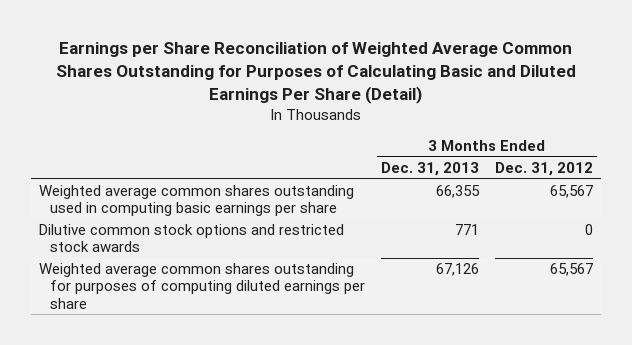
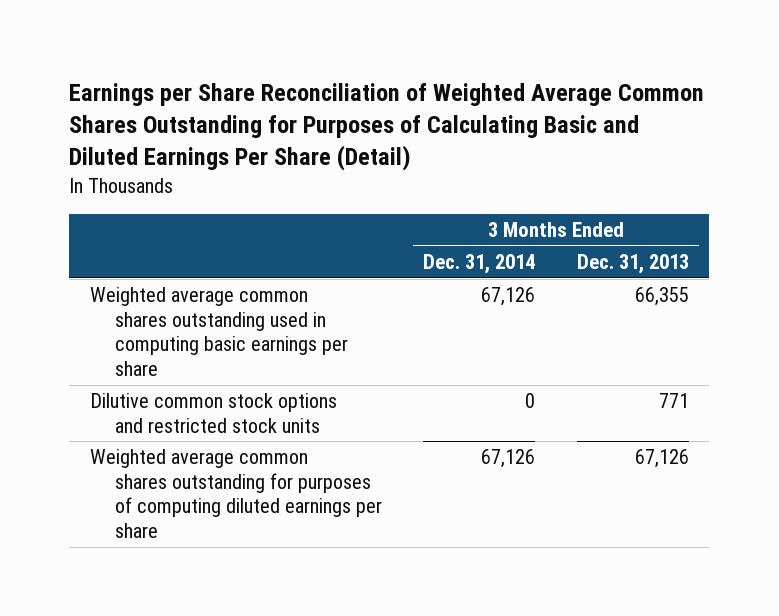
- | 3 Months Ended Dec. 31, 2013 | 3 Months Ended Dec. 31, 2012
+ | 3 Months Ended Dec. 31, 2014 | 3 Months Ended Dec. 31, 2013
- Dilutive common stock options and restricted stock awards | 771 | 0
+ Dilutive common stock options and restricted stock units | 0 | 771

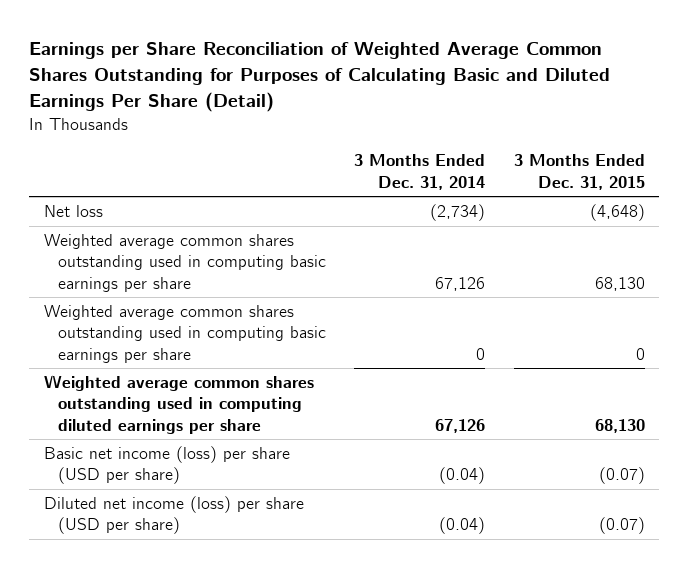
- | 3 Months Ended Dec. 31, 2014 | 3 Months Ended Dec. 31, 2013
+ | 3 Months Ended Dec. 31, 2014 | 3 Months Ended Dec. 31, 2015
+ Net loss | (2,734) | (4,648)
- Dilutive common stock options and restricted stock units | 0 | 771
- Weighted average common shares outstanding for purposes of computing diluted earnings per share | 67,126 | 67,126
+ Weighted average common shares outstanding used in computing basic earnings per share | 0 | 0
+ Weighted average common shares outstanding used in computing diluted earnings per share | 67,126 | 68,130
+ Basic net income (loss) per share (USD per share) | (0.04) | (0.07)
+ Diluted net income (loss) per share (USD per share) | (0.04) | (0.07)

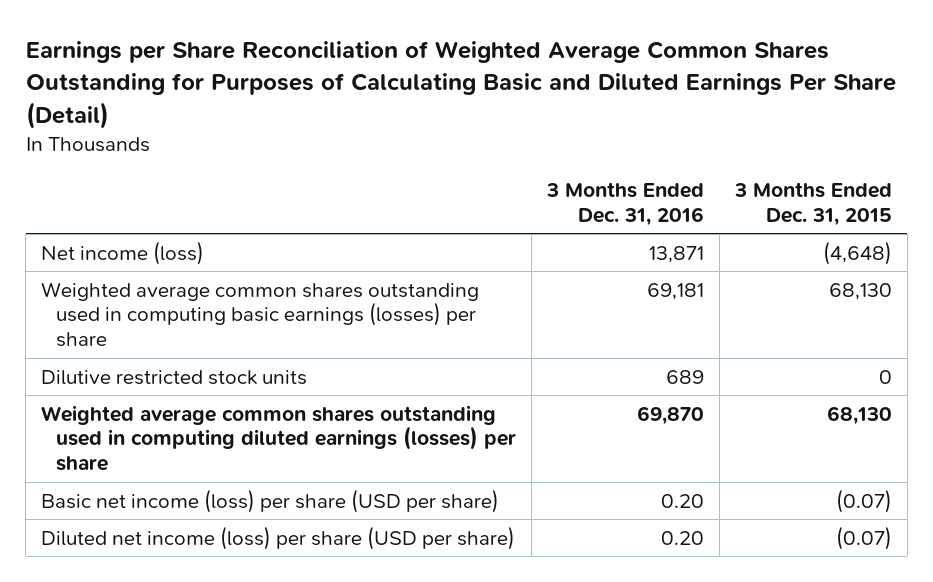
- | 3 Months Ended Dec. 31, 2014 | 3 Months Ended Dec. 31, 2015
+ | 3 Months Ended Dec. 31, 2016 | 3 Months Ended Dec. 31, 2015
- Net loss | (2,734) | (4,648)
- Weighted average common shares outstanding used in computing basic earnings per share | 67,126 | 68,130
- Weighted average common shares outstanding used in computing basic earnings per share | 0 | 0
- Weighted average common shares outstanding used in computing diluted earnings per share | 67,126 | 68,130
+ Net income (loss) | 13,871 | (4,648)
+ Weighted average common shares outstanding used in computing basic earnings (losses) per share | 69,181 | 68,130
+ Dilutive restricted stock units | 689 | 0
+ Weighted average common shares outstanding used in computing diluted earnings (losses) per share | 69,870 | 68,130

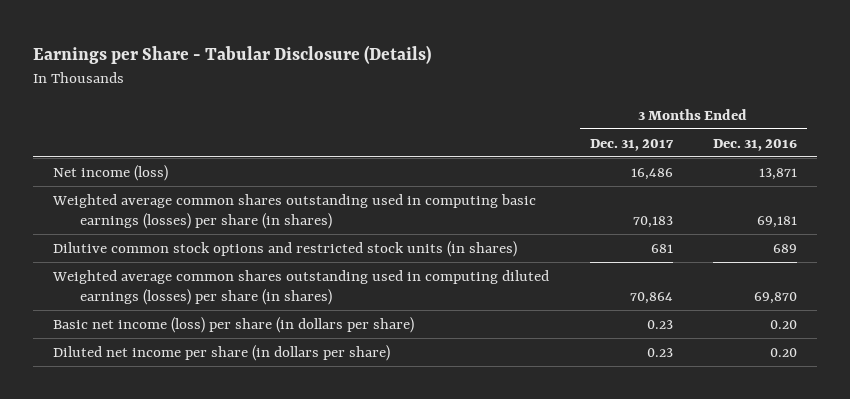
- Earnings per Share Reconciliation of Weighted Average Common Shares Outstanding for Purposes of Calculating Basic and Diluted Earnings Per Share (Detail)
+ Earnings per Share - Tabular Disclosure (Details)
- | 3 Months Ended Dec. 31, 2016 | 3 Months Ended Dec. 31, 2015
+ | 3 Months Ended Dec. 31, 2017 | 3 Months Ended Dec. 31, 2016
- Weighted average common shares outstanding used in computing basic earnings (losses) per share | 69,181 | 68,130
- Dilutive restricted stock units | 689 | 0
- Weighted average common shares outstanding used in computing diluted earnings (losses) per share | 69,870 | 68,130
- Basic net income (loss) per share (USD per share) | 0.20 | (0.07)
- Diluted net income (loss) per share (USD per share) | 0.20 | (0.07)
+ Weighted average common shares outstanding used in computing basic earnings (losses) per share (in shares) | 70,183 | 69,181
+ Dilutive common stock options and restricted stock units (in shares) | 681 | 689
+ Weighted average common shares outstanding used in computing diluted earnings (losses) per share (in shares) | 70,864 | 69,870
+ Basic net income (loss) per share (in dollars per share) | 0.23 | 0.20
+ Diluted net income per share (in dollars per share) | 0.23 | 0.20

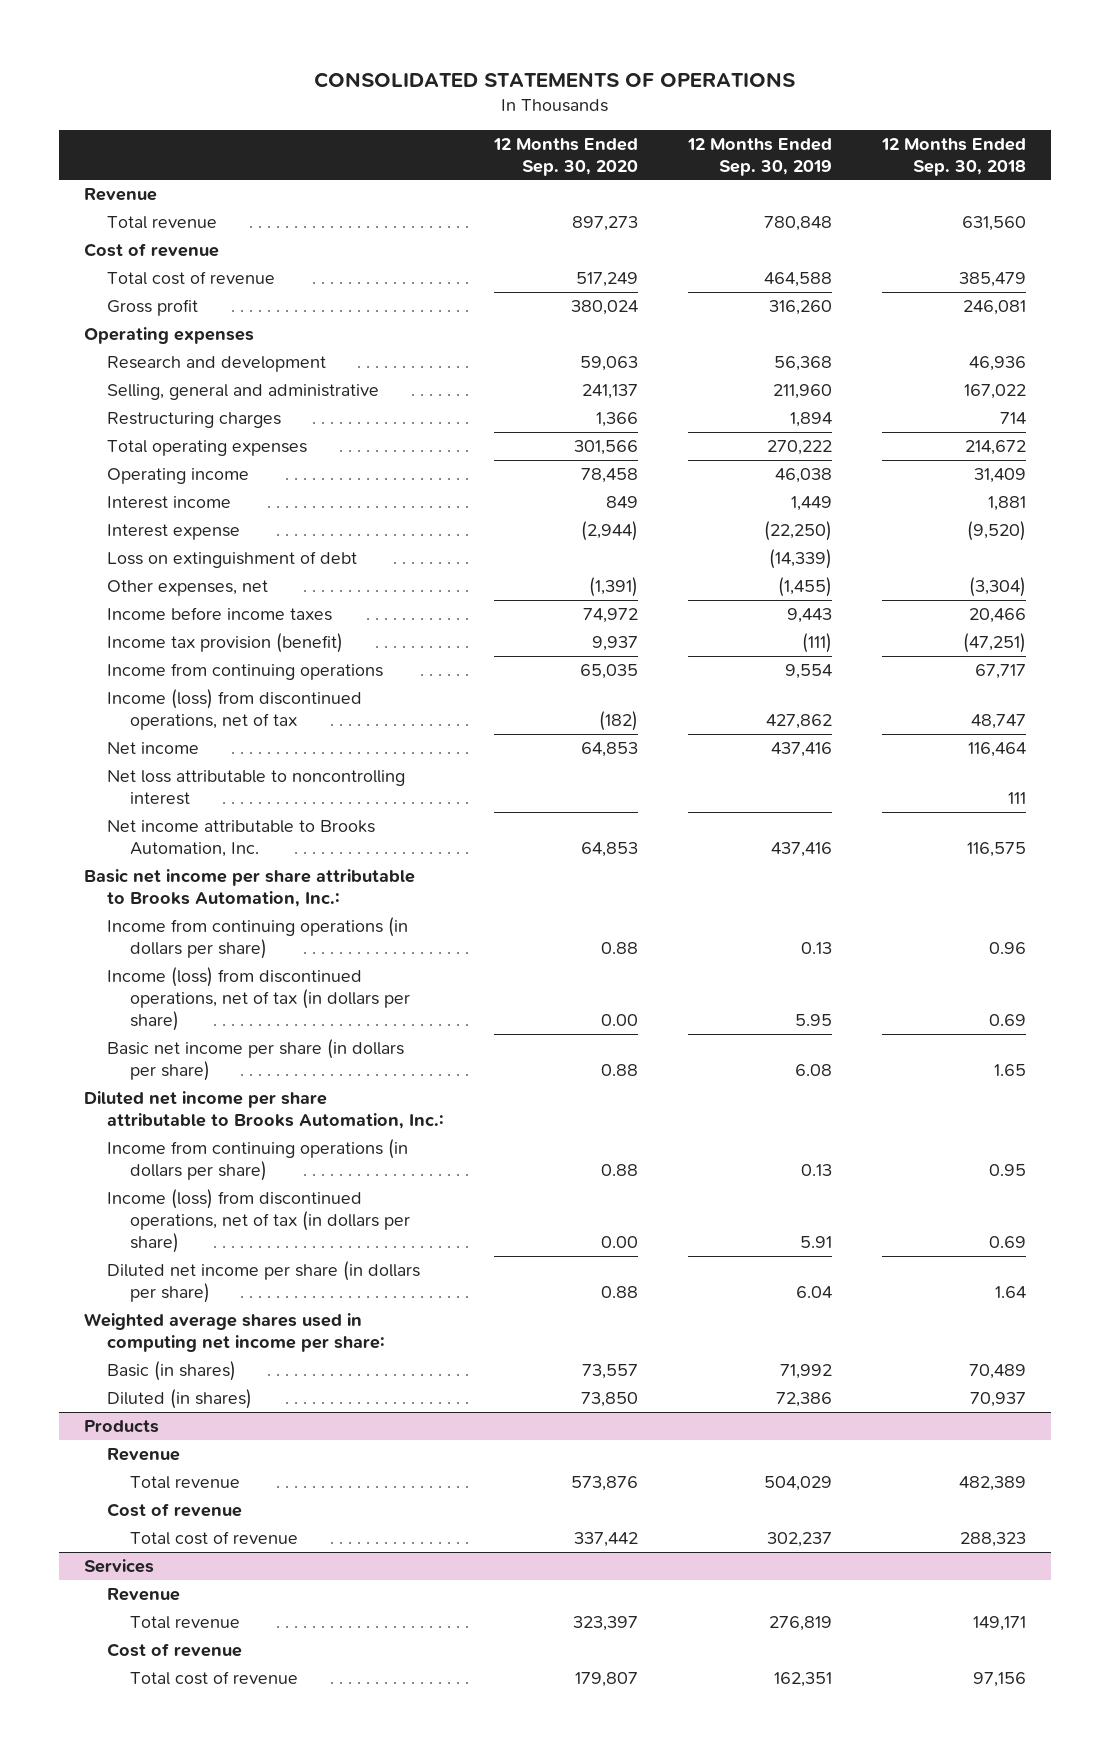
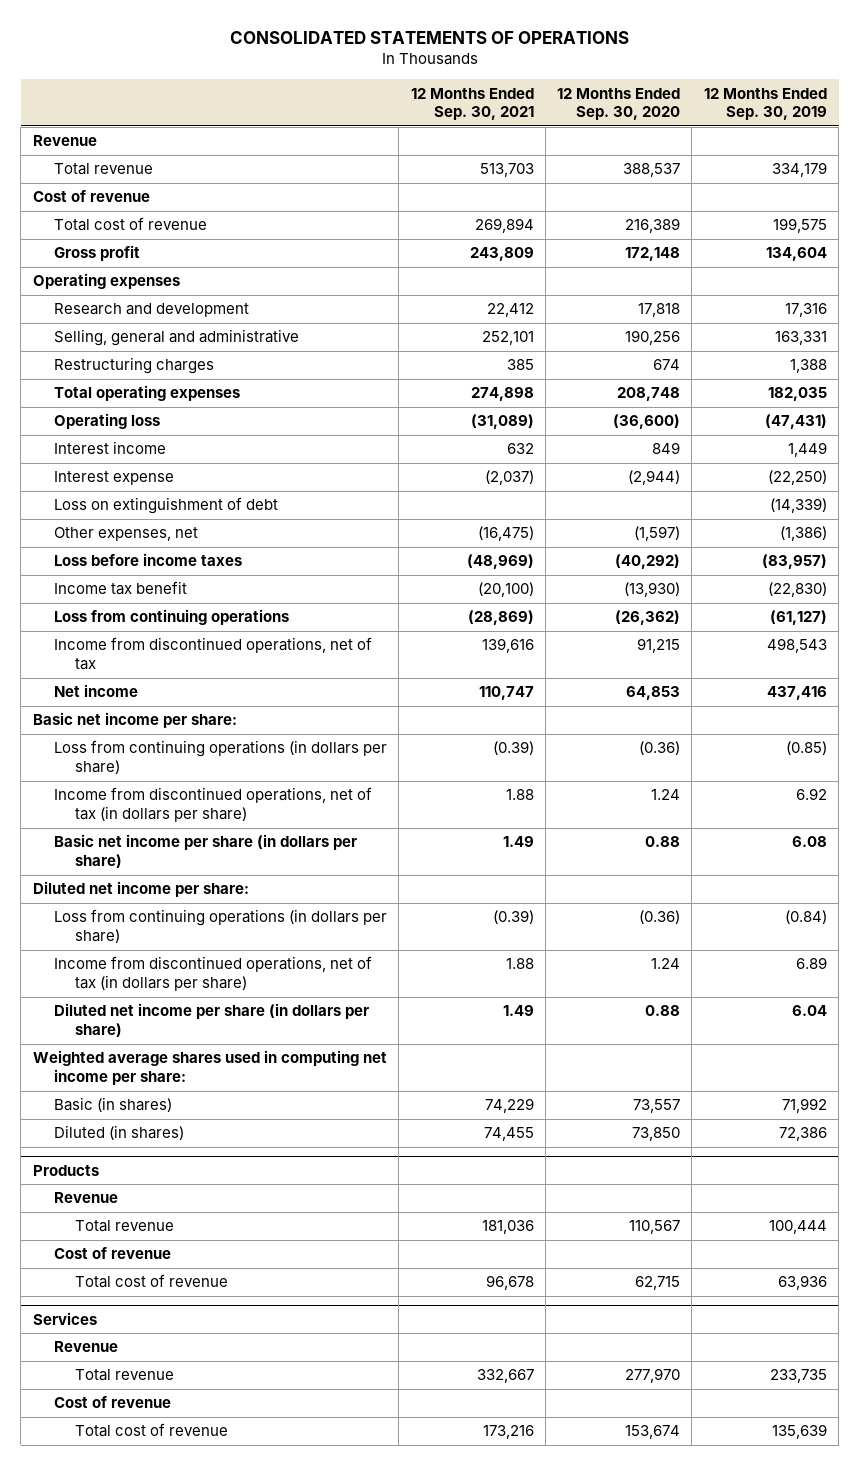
- | 12 Months Ended Sep. 30, 2020 | 12 Months Ended Sep. 30, 2019 | 12 Months Ended Sep. 30, 2018
+ | 12 Months Ended Sep. 30, 2021 | 12 Months Ended Sep. 30, 2020 | 12 Months Ended Sep. 30, 2019
- Total revenue | 897,273 | 780,848 | 631,560
+ Total revenue | 513,703 | 388,537 | 334,179
- Total cost of revenue | 517,249 | 464,588 | 385,479
- Gross profit | 380,024 | 316,260 | 246,081
+ Total cost of revenue | 269,894 | 216,389 | 199,575
+ Gross profit | 243,809 | 172,148 | 134,604
- Research and development | 59,063 | 56,368 | 46,936
- Selling, general and administrative | 241,137 | 211,960 | 167,022
- Restructuring charges | 1,366 | 1,894 | 714
- Total operating expenses | 301,566 | 270,222 | 214,672
- Operating income | 78,458 | 46,038 | 31,409
+ Research and development | 22,412 | 17,818 | 17,316
+ Selling, general and administrative | 252,101 | 190,256 | 163,331
+ Restructuring charges | 385 | 674 | 1,388
+ Total operating expenses | 274,898 | 208,748 | 182,035
+ Operating loss | (31,089) | (36,600) | (47,431)
- Other expenses, net | (1,391) | (1,455) | (3,304)
- Income before income taxes | 74,972 | 9,443 | 20,466
- Income tax provision (benefit) | 9,937 | (111) | (47,251)
- Income from continuing operations | 65,035 | 9,554 | 67,717
- Income (loss) from discontinued operations, net of tax | (182) | 427,862 | 48,747
+ Other expenses, net | (16,475) | (1,597) | (1,386)
+ Loss before income taxes | (48,969) | (40,292) | (83,957)
+ Income tax benefit | (20,100) | (13,930) | (22,830)
+ Loss from continuing operations | (28,869) | (26,362) | (61,127)
+ Income from discontinued operations, net of tax | 139,616 | 91,215 | 498,543
- Net loss attributable to noncontrolling interest | | | 111
- Net income attributable to Brooks Automation, Inc. | 64,853 | 437,416 | 116,575
- Basic net income per share attributable to Brooks Automation, Inc.:
- Income from continuing operations (in dollars per share) | 0.88 | 0.13 | 0.96
- Income (loss) from discontinued operations, net of tax (in dollars per share) | 0.00 | 5.95 | 0.69
+ Basic net income per share:
+ Loss from continuing operations (in dollars per share) | (0.39) | (0.36) | (0.85)
+ Income from discontinued operations, net of tax (in dollars per share) | 1.88 | 1.24 | 6.92
- Diluted net income per share attributable to Brooks Automation, Inc.:
- Income from continuing operations (in dollars per share) | 0.88 | 0.13 | 0.95
- Income (loss) from discontinued operations, net of tax (in dollars per share) | 0.00 | 5.91 | 0.69
+ Diluted net income per share:
+ Loss from continuing operations (in dollars per share) | (0.39) | (0.36) | (0.84)
+ Income from discontinued operations, net of tax (in dollars per share) | 1.88 | 1.24 | 6.89
@ Products
- Total revenue | 573,876 | 504,029 | 482,389
+ Total revenue | 181,036 | 110,567 | 100,444
- Total cost of revenue | 337,442 | 302,237 | 288,323
+ Total cost of revenue | 96,678 | 62,715 | 63,936
@ Services
- Total revenue | 323,397 | 276,819 | 149,171
+ Total revenue | 332,667 | 277,970 | 233,735
- Total cost of revenue | 179,807 | 162,351 | 97,156
+ Total cost of revenue | 173,216 | 153,674 | 135,639

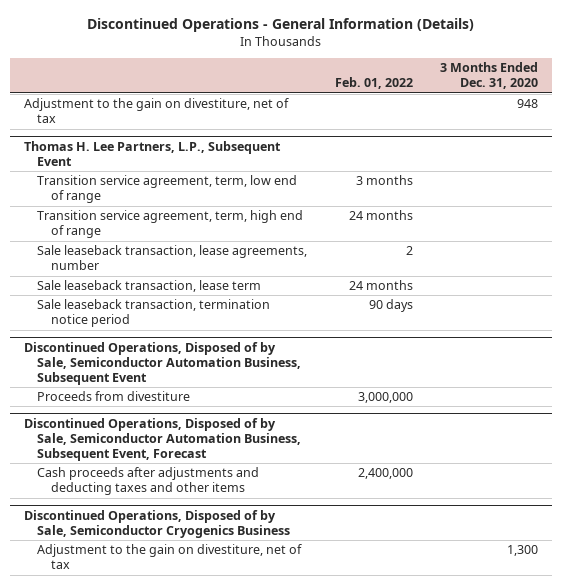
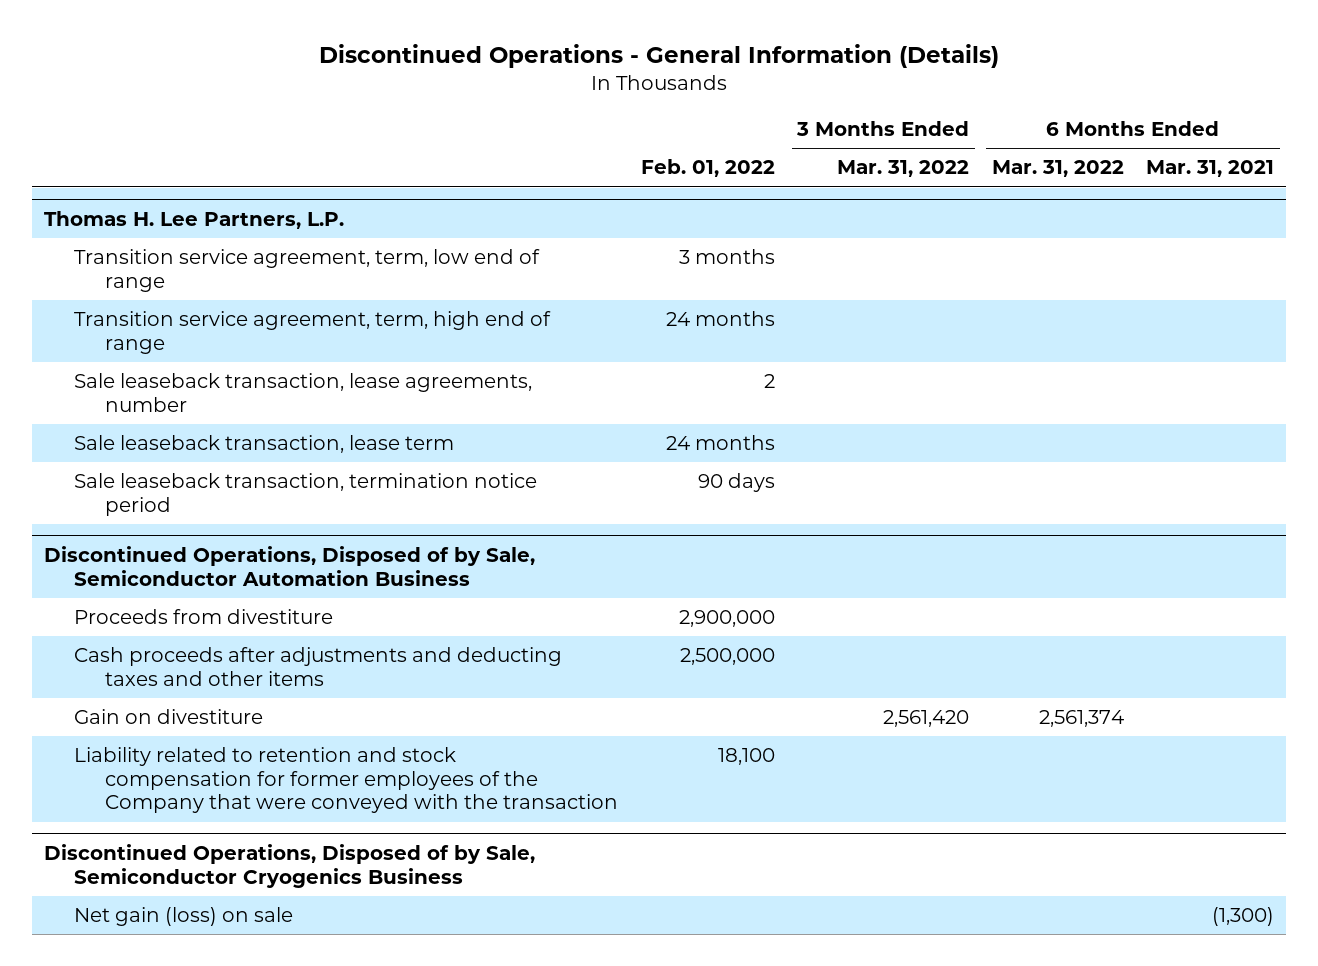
- | Feb. 01, 2022 | 3 Months Ended Dec. 31, 2020
+ | Feb. 01, 2022 | 3 Months Ended Mar. 31, 2022 | 6 Months Ended Mar. 31, 2022 | 6 Months Ended Mar. 31, 2021
- Adjustment to the gain on divestiture, net of tax | | 948
- Thomas H. Lee Partners, L.P., Subsequent Event
+ Thomas H. Lee Partners, L.P.
- Discontinued Operations, Disposed of by Sale, Semiconductor Automation Business, Subsequent Event
- Proceeds from divestiture | 3,000,000 |
- Discontinued Operations, Disposed of by Sale, Semiconductor Automation Business, Subsequent Event, Forecast
- Cash proceeds after adjustments and deducting taxes and other items | 2,400,000 |
+ Discontinued Operations, Disposed of by Sale, Semiconductor Automation Business
+ Proceeds from divestiture | 2,900,000 | | |
+ Cash proceeds after adjustments and deducting taxes and other items | 2,500,000 | | |
+ Gain on divestiture | | 2,561,420 | 2,561,374 |
+ Liability related to retention and stock compensation for former employees of the Company that were conveyed with the transaction | 18,100 | | |
@ Discontinued Operations, Disposed of by Sale, Semiconductor Cryogenics Business
- Adjustment to the gain on divestiture, net of tax | | 1,300
+ Net gain (loss) on sale | | | | (1,300)

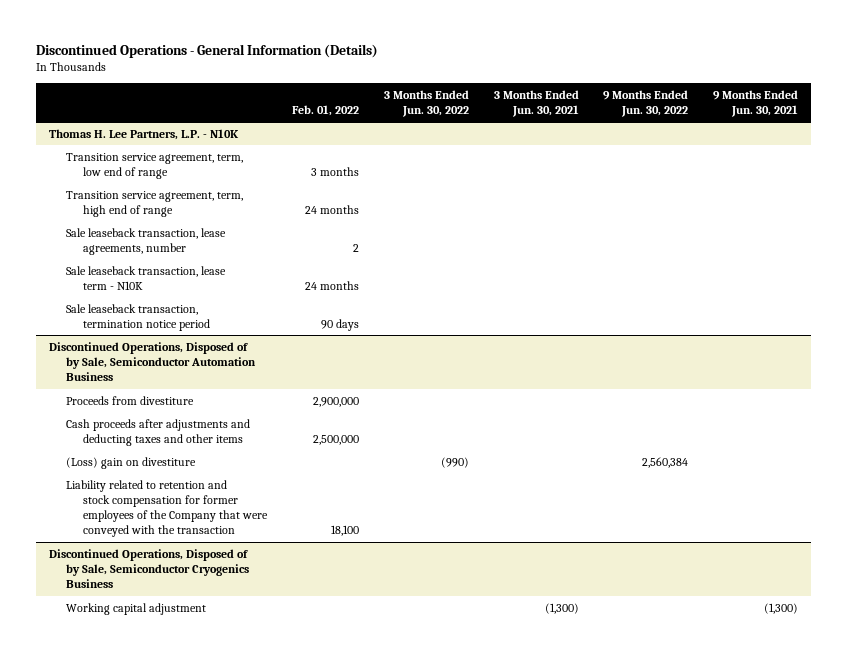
- | Feb. 01, 2022 | 3 Months Ended Mar. 31, 2022 | 6 Months Ended Mar. 31, 2022 | 6 Months Ended Mar. 31, 2021
+ | Feb. 01, 2022 | 3 Months Ended Jun. 30, 2022 | 3 Months Ended Jun. 30, 2021 | 9 Months Ended Jun. 30, 2022 | 9 Months Ended Jun. 30, 2021
- Thomas H. Lee Partners, L.P.
+ Thomas H. Lee Partners, L.P. - N10K
- Sale leaseback transaction, lease term | 24 months | | |
+ Sale leaseback transaction, lease term - N10K | 24 months | | | |
@ Discontinued Operations, Disposed of by Sale, Semiconductor Automation Business
- Gain on divestiture | | 2,561,420 | 2,561,374 |
+ (Loss) gain on divestiture | | (990) | | 2,560,384 |
@ Discontinued Operations, Disposed of by Sale, Semiconductor Cryogenics Business
- Net gain (loss) on sale | | | | (1,300)
+ Working capital adjustment | | | (1,300) | | (1,300)

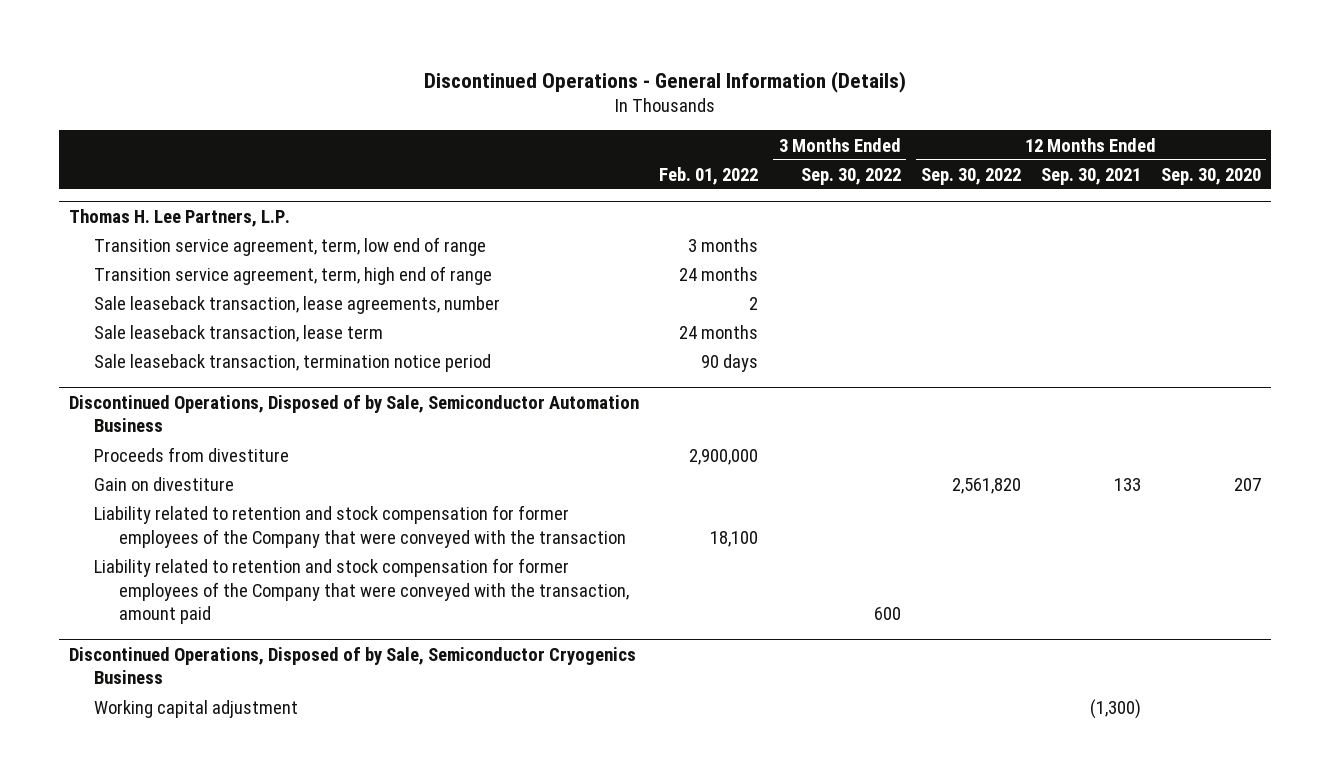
- | Feb. 01, 2022 | 3 Months Ended Jun. 30, 2022 | 3 Months Ended Jun. 30, 2021 | 9 Months Ended Jun. 30, 2022 | 9 Months Ended Jun. 30, 2021
+ | Feb. 01, 2022 | 3 Months Ended Sep. 30, 2022 | 12 Months Ended Sep. 30, 2022 | 12 Months Ended Sep. 30, 2021 | 12 Months Ended Sep. 30, 2020
- Thomas H. Lee Partners, L.P. - N10K
+ Thomas H. Lee Partners, L.P.
- Sale leaseback transaction, lease term - N10K | 24 months | | | |
+ Sale leaseback transaction, lease term | 24 months | | | |
@ Discontinued Operations, Disposed of by Sale, Semiconductor Automation Business
- Cash proceeds after adjustments and deducting taxes and other items | 2,500,000 | | | |
- (Loss) gain on divestiture | | (990) | | 2,560,384 |
+ Gain on divestiture | | | 2,561,820 | 133 | 207
+ Liability related to retention and stock compensation for former employees of the Company that were conveyed with the transaction, amount paid | | 600 | | |

